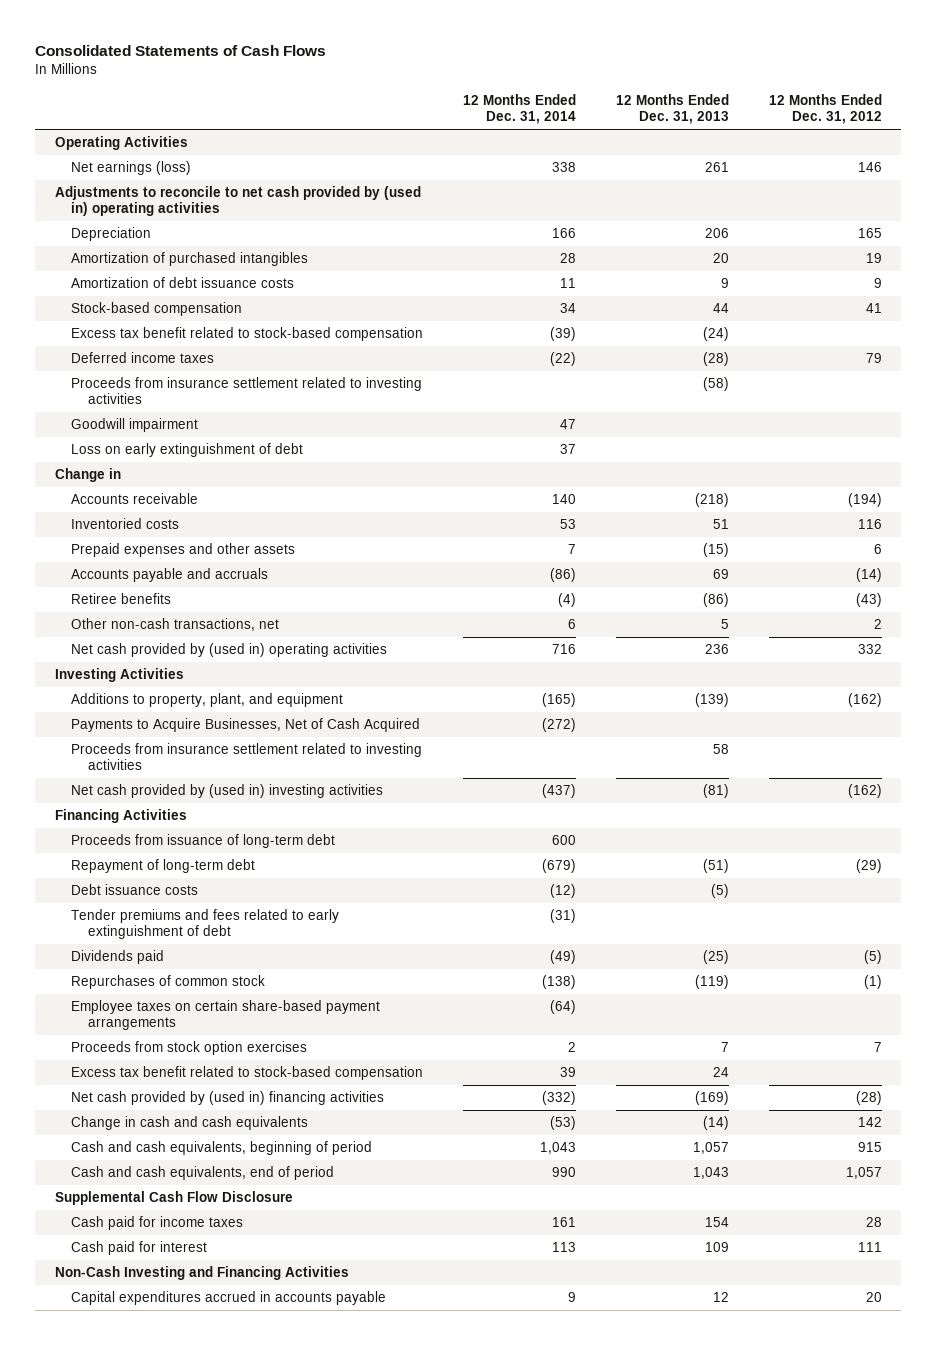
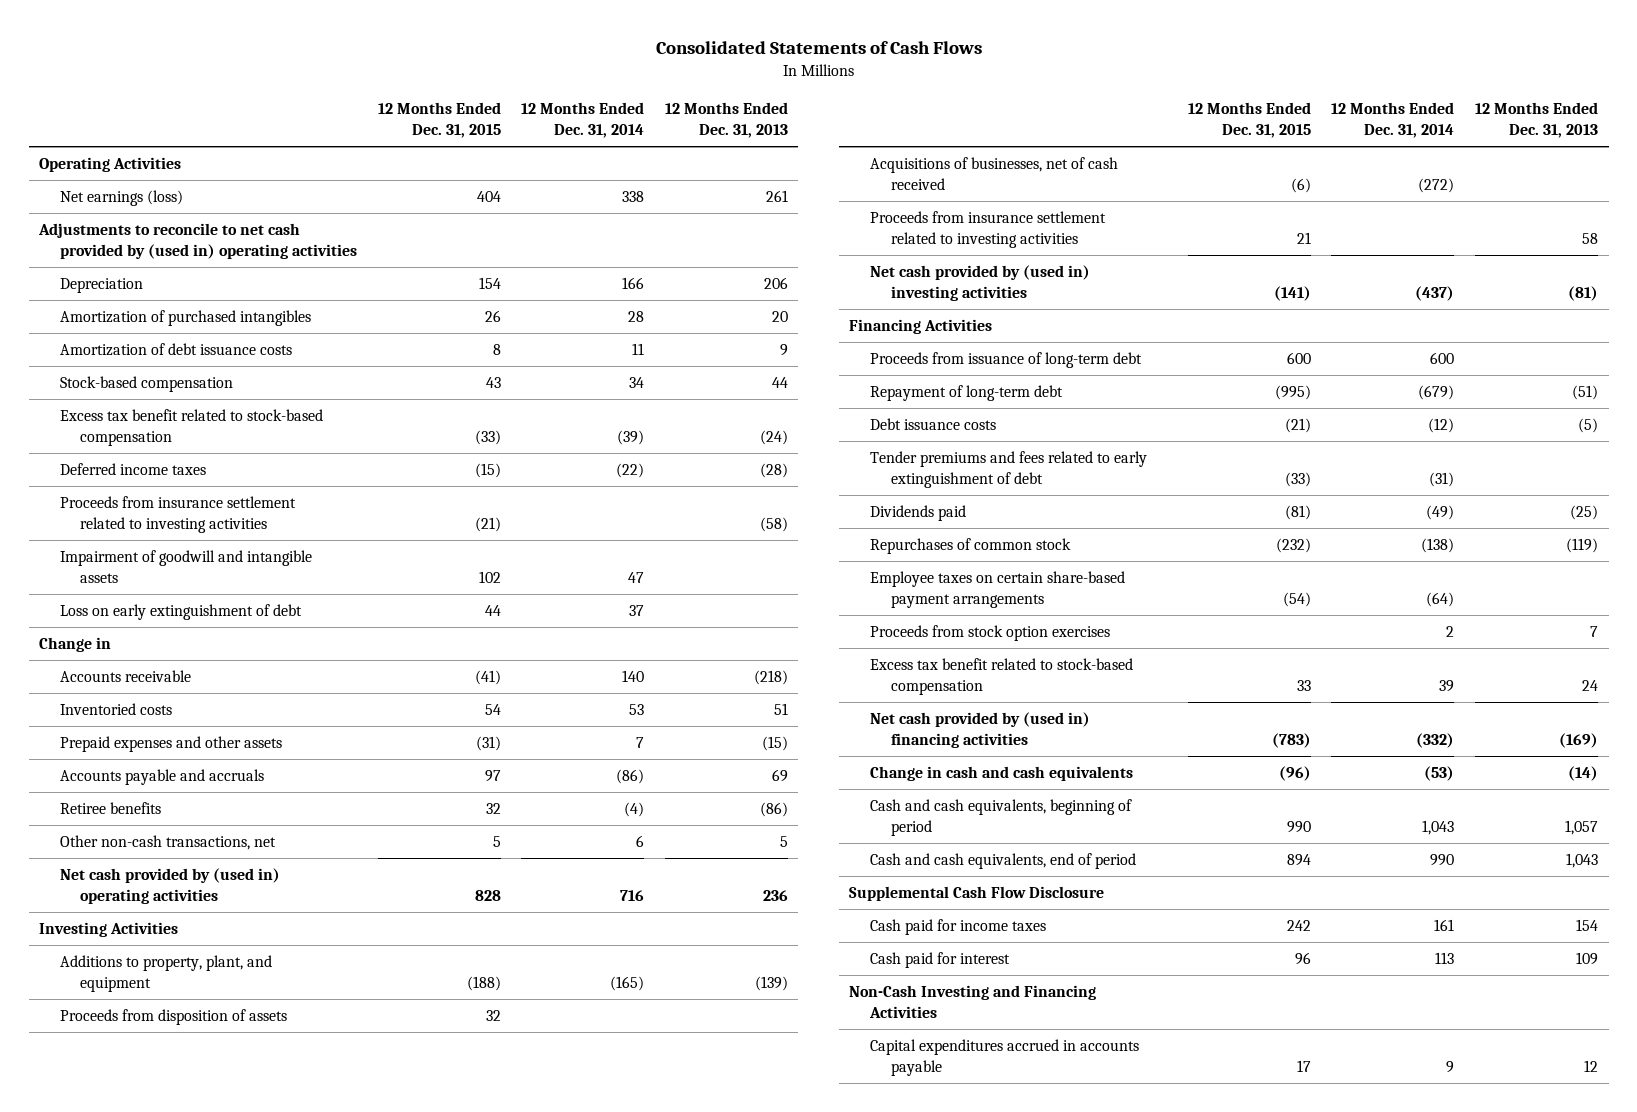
- | 12 Months Ended Dec. 31, 2014 | 12 Months Ended Dec. 31, 2013 | 12 Months Ended Dec. 31, 2012
+ | 12 Months Ended Dec. 31, 2015 | 12 Months Ended Dec. 31, 2014 | 12 Months Ended Dec. 31, 2013
- Goodwill impairment | 47 | |
+ Impairment of goodwill and intangible assets | 102 | 47 |
- Payments to Acquire Businesses, Net of Cash Acquired | (272) | |
+ Proceeds from disposition of assets | 32 | |
+ Acquisitions of businesses, net of cash received | (6) | (272) |

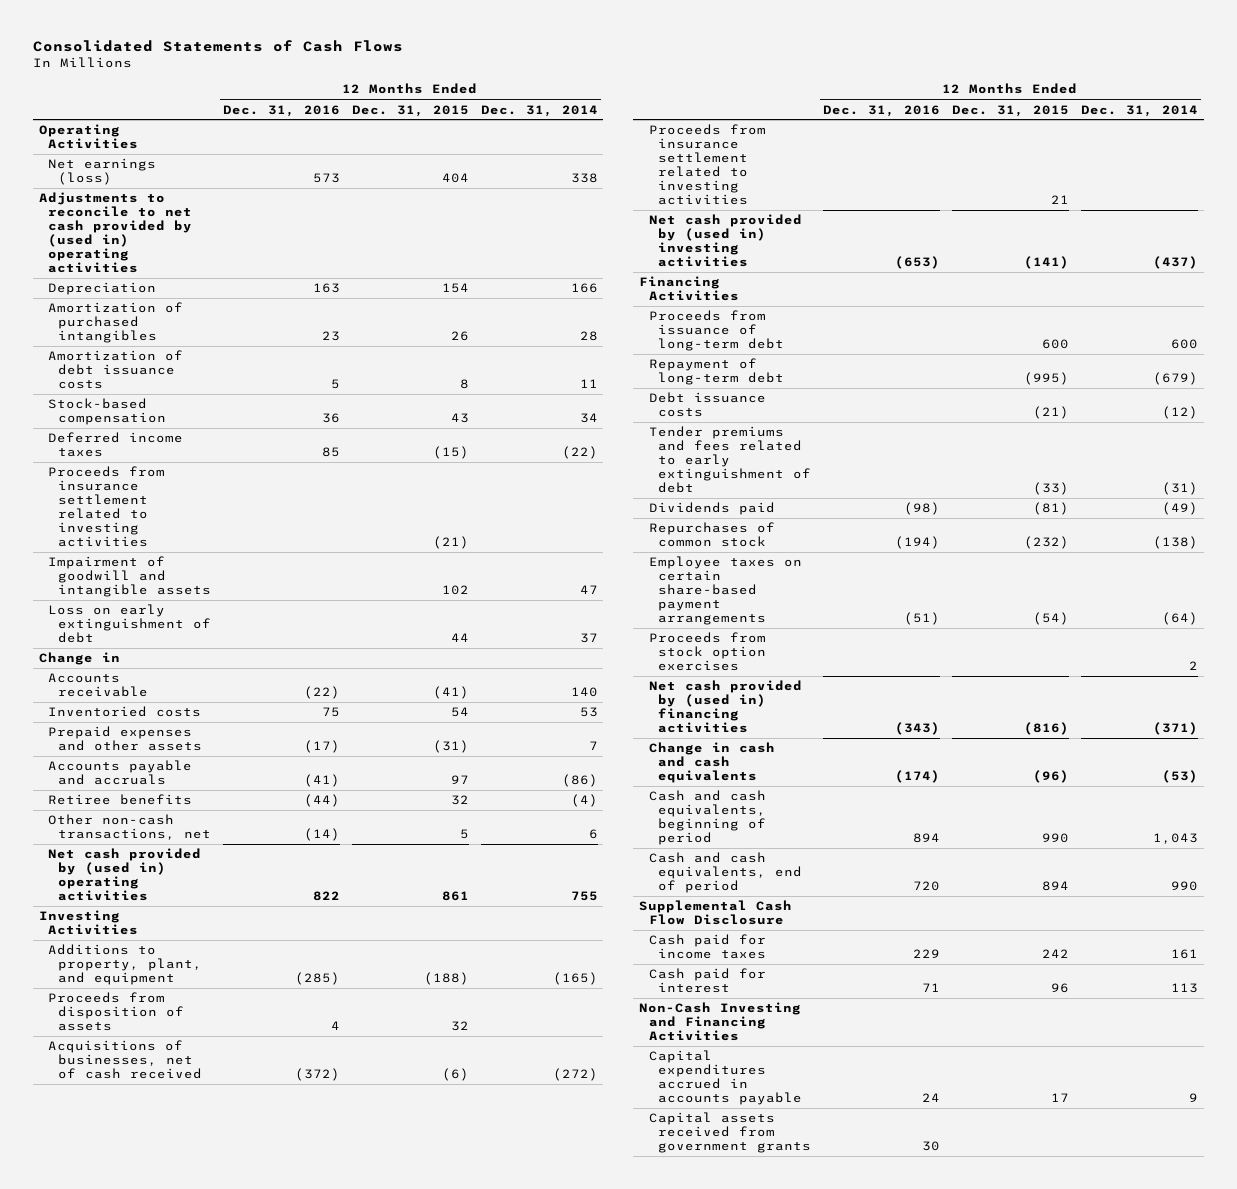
- | 12 Months Ended Dec. 31, 2015 | 12 Months Ended Dec. 31, 2014 | 12 Months Ended Dec. 31, 2013
+ | 12 Months Ended Dec. 31, 2016 | 12 Months Ended Dec. 31, 2015 | 12 Months Ended Dec. 31, 2014
- Excess tax benefit related to stock-based compensation | (33) | (39) | (24)
- Net cash provided by (used in) operating activities | 828 | 716 | 236
+ Net cash provided by (used in) operating activities | 822 | 861 | 755
- Excess tax benefit related to stock-based compensation | 33 | 39 | 24
- Net cash provided by (used in) financing activities | (783) | (332) | (169)
+ Net cash provided by (used in) financing activities | (343) | (816) | (371)
+ Capital assets received from government grants | 30 | |

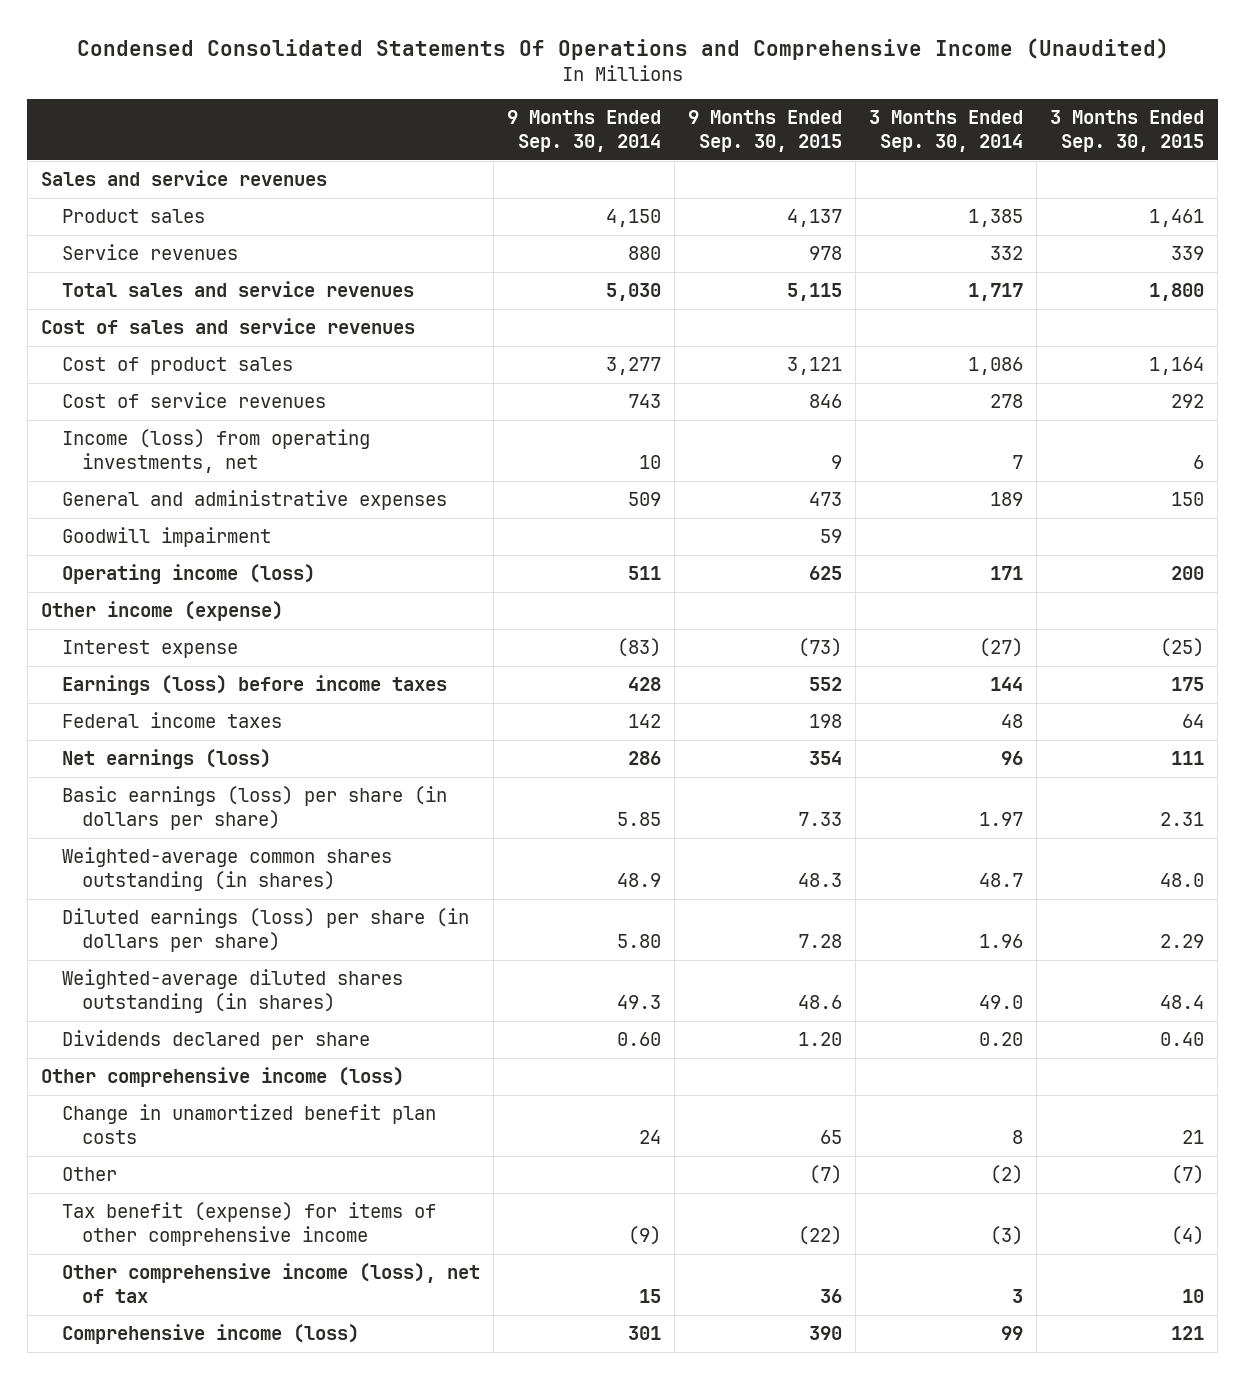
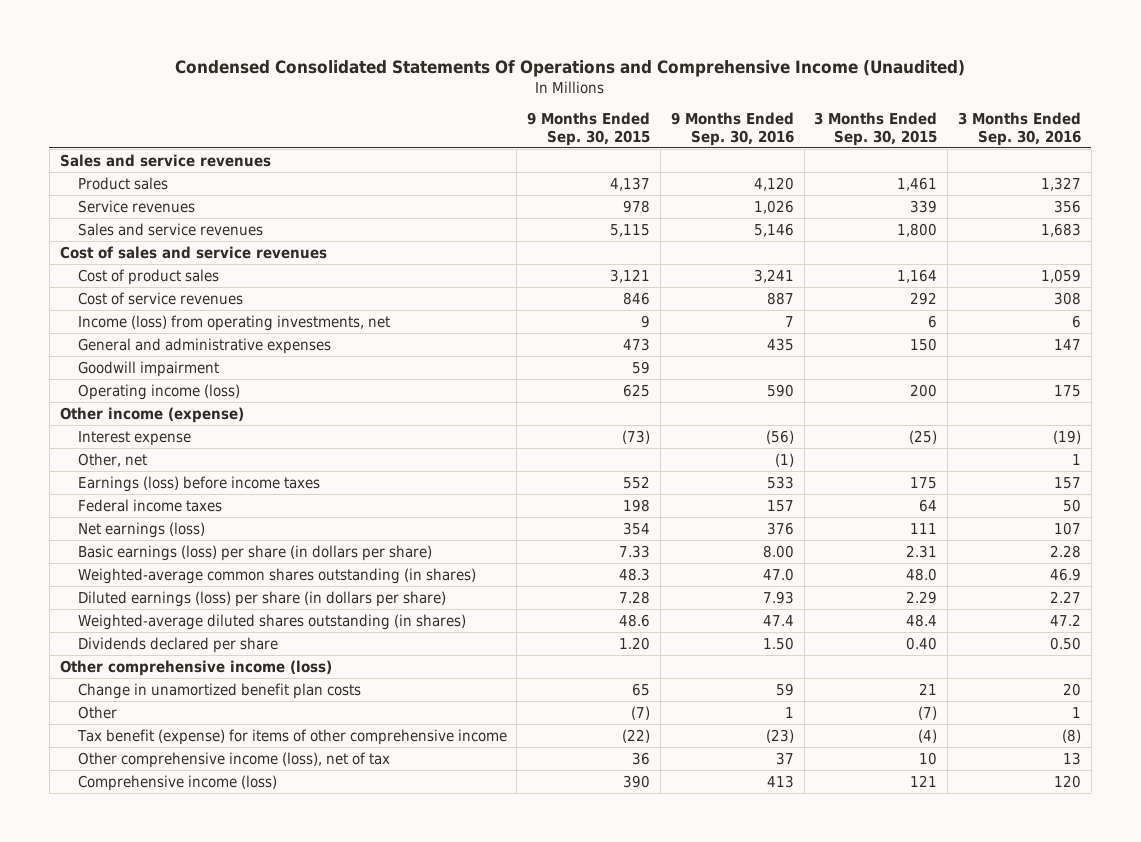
- | 9 Months Ended Sep. 30, 2014 | 9 Months Ended Sep. 30, 2015 | 3 Months Ended Sep. 30, 2014 | 3 Months Ended Sep. 30, 2015
+ | 9 Months Ended Sep. 30, 2015 | 9 Months Ended Sep. 30, 2016 | 3 Months Ended Sep. 30, 2015 | 3 Months Ended Sep. 30, 2016
- Total sales and service revenues | 5,030 | 5,115 | 1,717 | 1,800
+ Sales and service revenues | 5,115 | 5,146 | 1,800 | 1,683
+ Other, net | | (1) | | 1

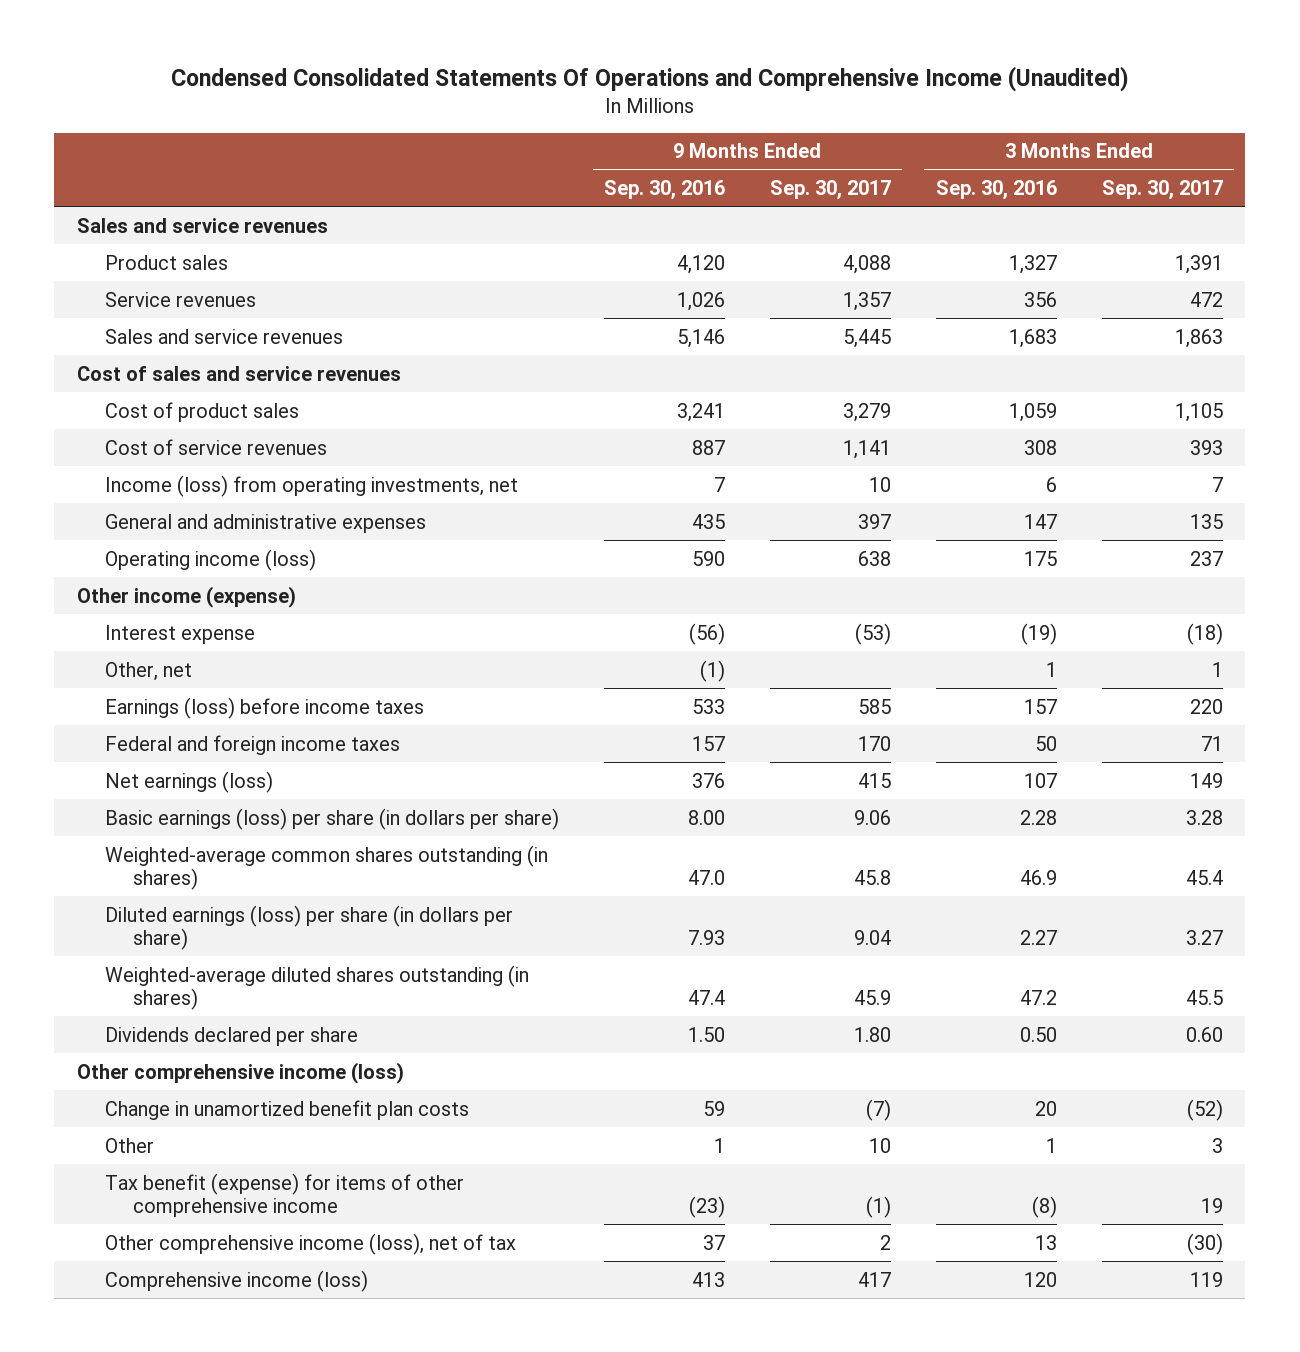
- | 9 Months Ended Sep. 30, 2015 | 9 Months Ended Sep. 30, 2016 | 3 Months Ended Sep. 30, 2015 | 3 Months Ended Sep. 30, 2016
+ | 9 Months Ended Sep. 30, 2016 | 9 Months Ended Sep. 30, 2017 | 3 Months Ended Sep. 30, 2016 | 3 Months Ended Sep. 30, 2017
- Goodwill impairment | 59 | | |
- Federal income taxes | 198 | 157 | 64 | 50
+ Federal and foreign income taxes | 157 | 170 | 50 | 71

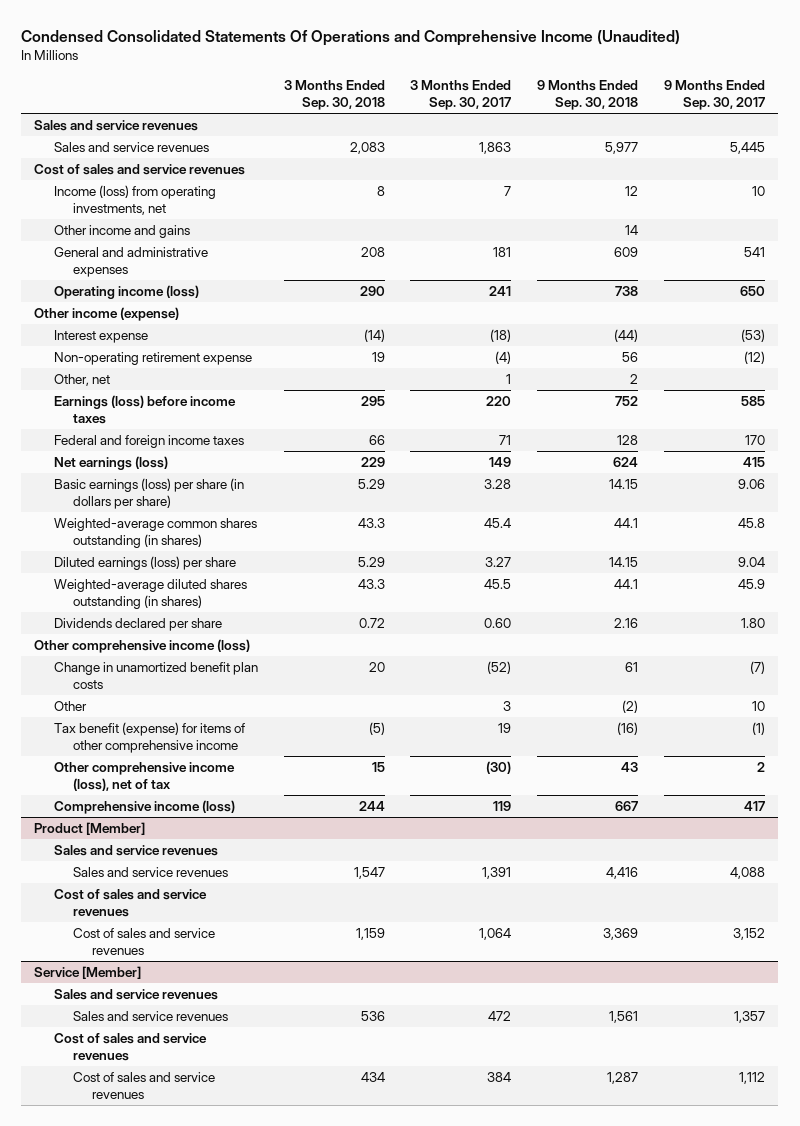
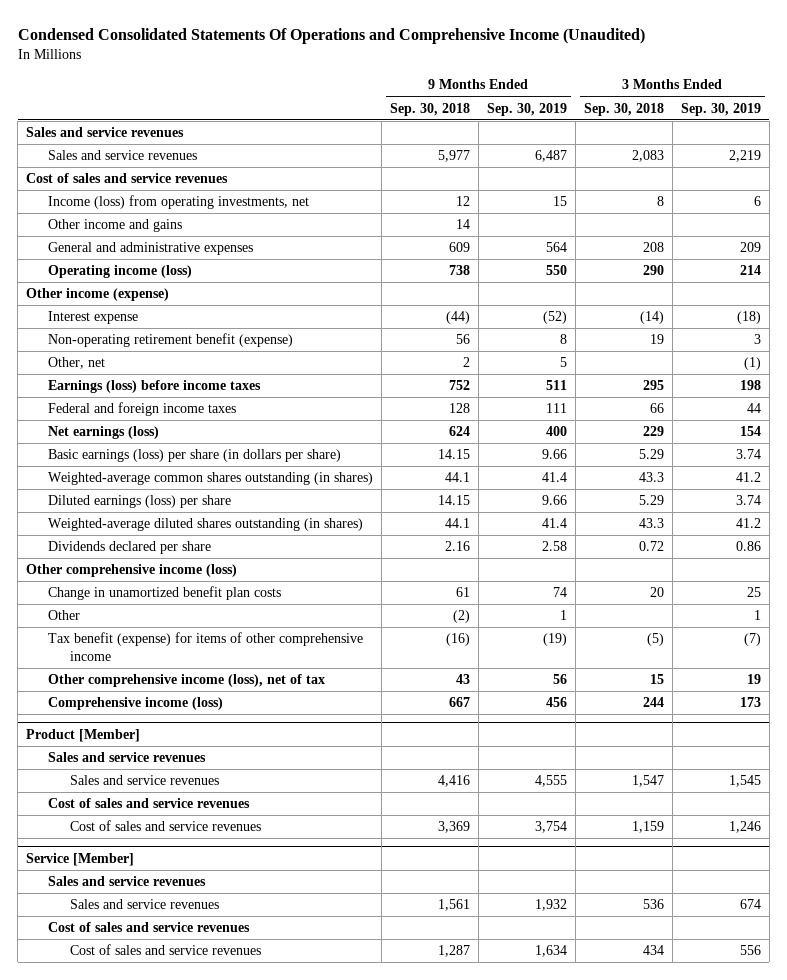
- | 3 Months Ended Sep. 30, 2018 | 3 Months Ended Sep. 30, 2017 | 9 Months Ended Sep. 30, 2018 | 9 Months Ended Sep. 30, 2017
+ | 9 Months Ended Sep. 30, 2018 | 9 Months Ended Sep. 30, 2019 | 3 Months Ended Sep. 30, 2018 | 3 Months Ended Sep. 30, 2019
- Non-operating retirement expense | 19 | (4) | 56 | (12)
+ Non-operating retirement benefit (expense) | 56 | 8 | 19 | 3

